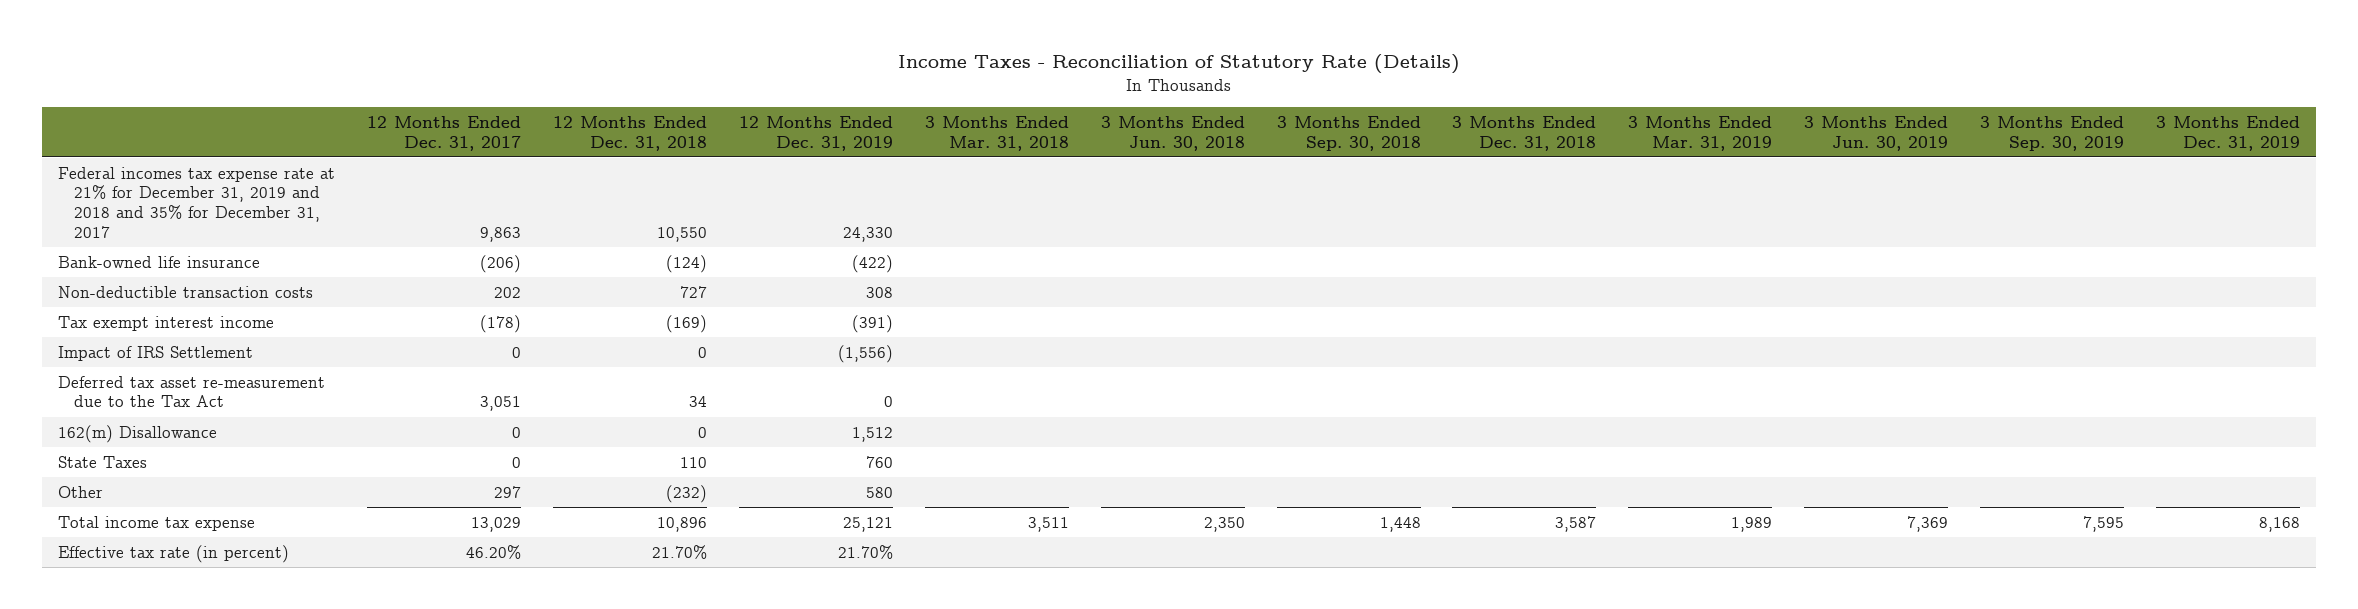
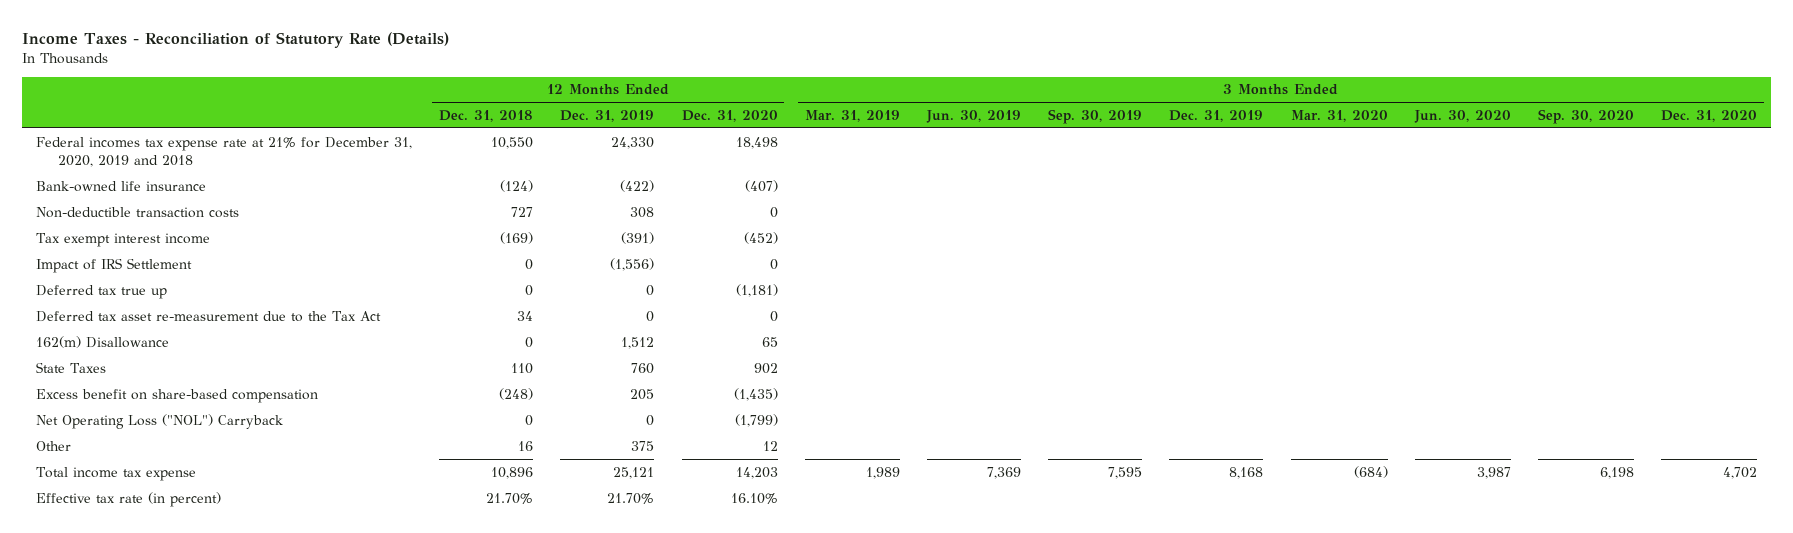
- | 12 Months Ended Dec. 31, 2017 | 12 Months Ended Dec. 31, 2018 | 12 Months Ended Dec. 31, 2019 | 3 Months Ended Mar. 31, 2018 | 3 Months Ended Jun. 30, 2018 | 3 Months Ended Sep. 30, 2018 | 3 Months Ended Dec. 31, 2018 | 3 Months Ended Mar. 31, 2019 | 3 Months Ended Jun. 30, 2019 | 3 Months Ended Sep. 30, 2019 | 3 Months Ended Dec. 31, 2019
+ | 12 Months Ended Dec. 31, 2018 | 12 Months Ended Dec. 31, 2019 | 12 Months Ended Dec. 31, 2020 | 3 Months Ended Mar. 31, 2019 | 3 Months Ended Jun. 30, 2019 | 3 Months Ended Sep. 30, 2019 | 3 Months Ended Dec. 31, 2019 | 3 Months Ended Mar. 31, 2020 | 3 Months Ended Jun. 30, 2020 | 3 Months Ended Sep. 30, 2020 | 3 Months Ended Dec. 31, 2020
- Federal incomes tax expense rate at 21% for December 31, 2019 and 2018 and 35% for December 31, 2017 | 9,863 | 10,550 | 24,330 | | | | | | | |
+ Federal incomes tax expense rate at 21% for December 31, 2020, 2019 and 2018 | 10,550 | 24,330 | 18,498 | | | | | | | |
+ Deferred tax true up | 0 | 0 | (1,181) | | | | | | | |
- Other | 297 | (232) | 580 | | | | | | | |
+ Excess benefit on share-based compensation | (248) | 205 | (1,435) | | | | | | | |
+ Net Operating Loss ("NOL") Carryback | 0 | 0 | (1,799) | | | | | | | |
+ Other | 16 | 375 | 12 | | | | | | | |

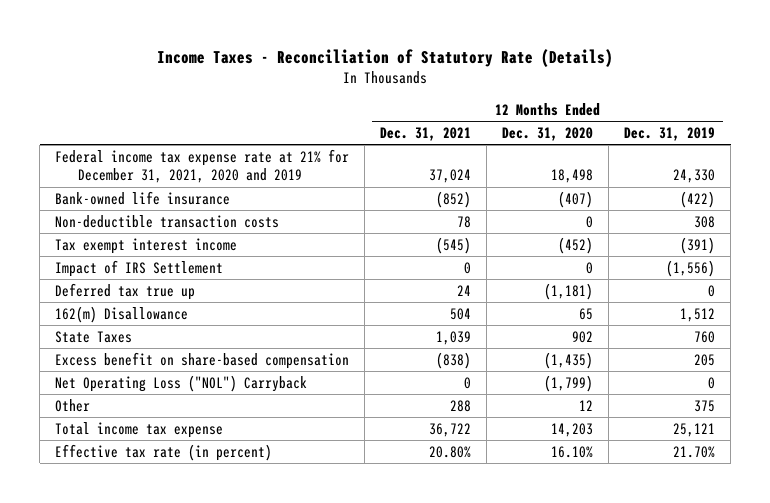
- | 12 Months Ended Dec. 31, 2018 | 12 Months Ended Dec. 31, 2019 | 12 Months Ended Dec. 31, 2020 | 3 Months Ended Mar. 31, 2019 | 3 Months Ended Jun. 30, 2019 | 3 Months Ended Sep. 30, 2019 | 3 Months Ended Dec. 31, 2019 | 3 Months Ended Mar. 31, 2020 | 3 Months Ended Jun. 30, 2020 | 3 Months Ended Sep. 30, 2020 | 3 Months Ended Dec. 31, 2020
+ | 12 Months Ended Dec. 31, 2021 | 12 Months Ended Dec. 31, 2020 | 12 Months Ended Dec. 31, 2019
- Federal incomes tax expense rate at 21% for December 31, 2020, 2019 and 2018 | 10,550 | 24,330 | 18,498 | | | | | | | |
+ Federal income tax expense rate at 21% for December 31, 2021, 2020 and 2019 | 37,024 | 18,498 | 24,330
- Deferred tax asset re-measurement due to the Tax Act | 34 | 0 | 0 | | | | | | | |

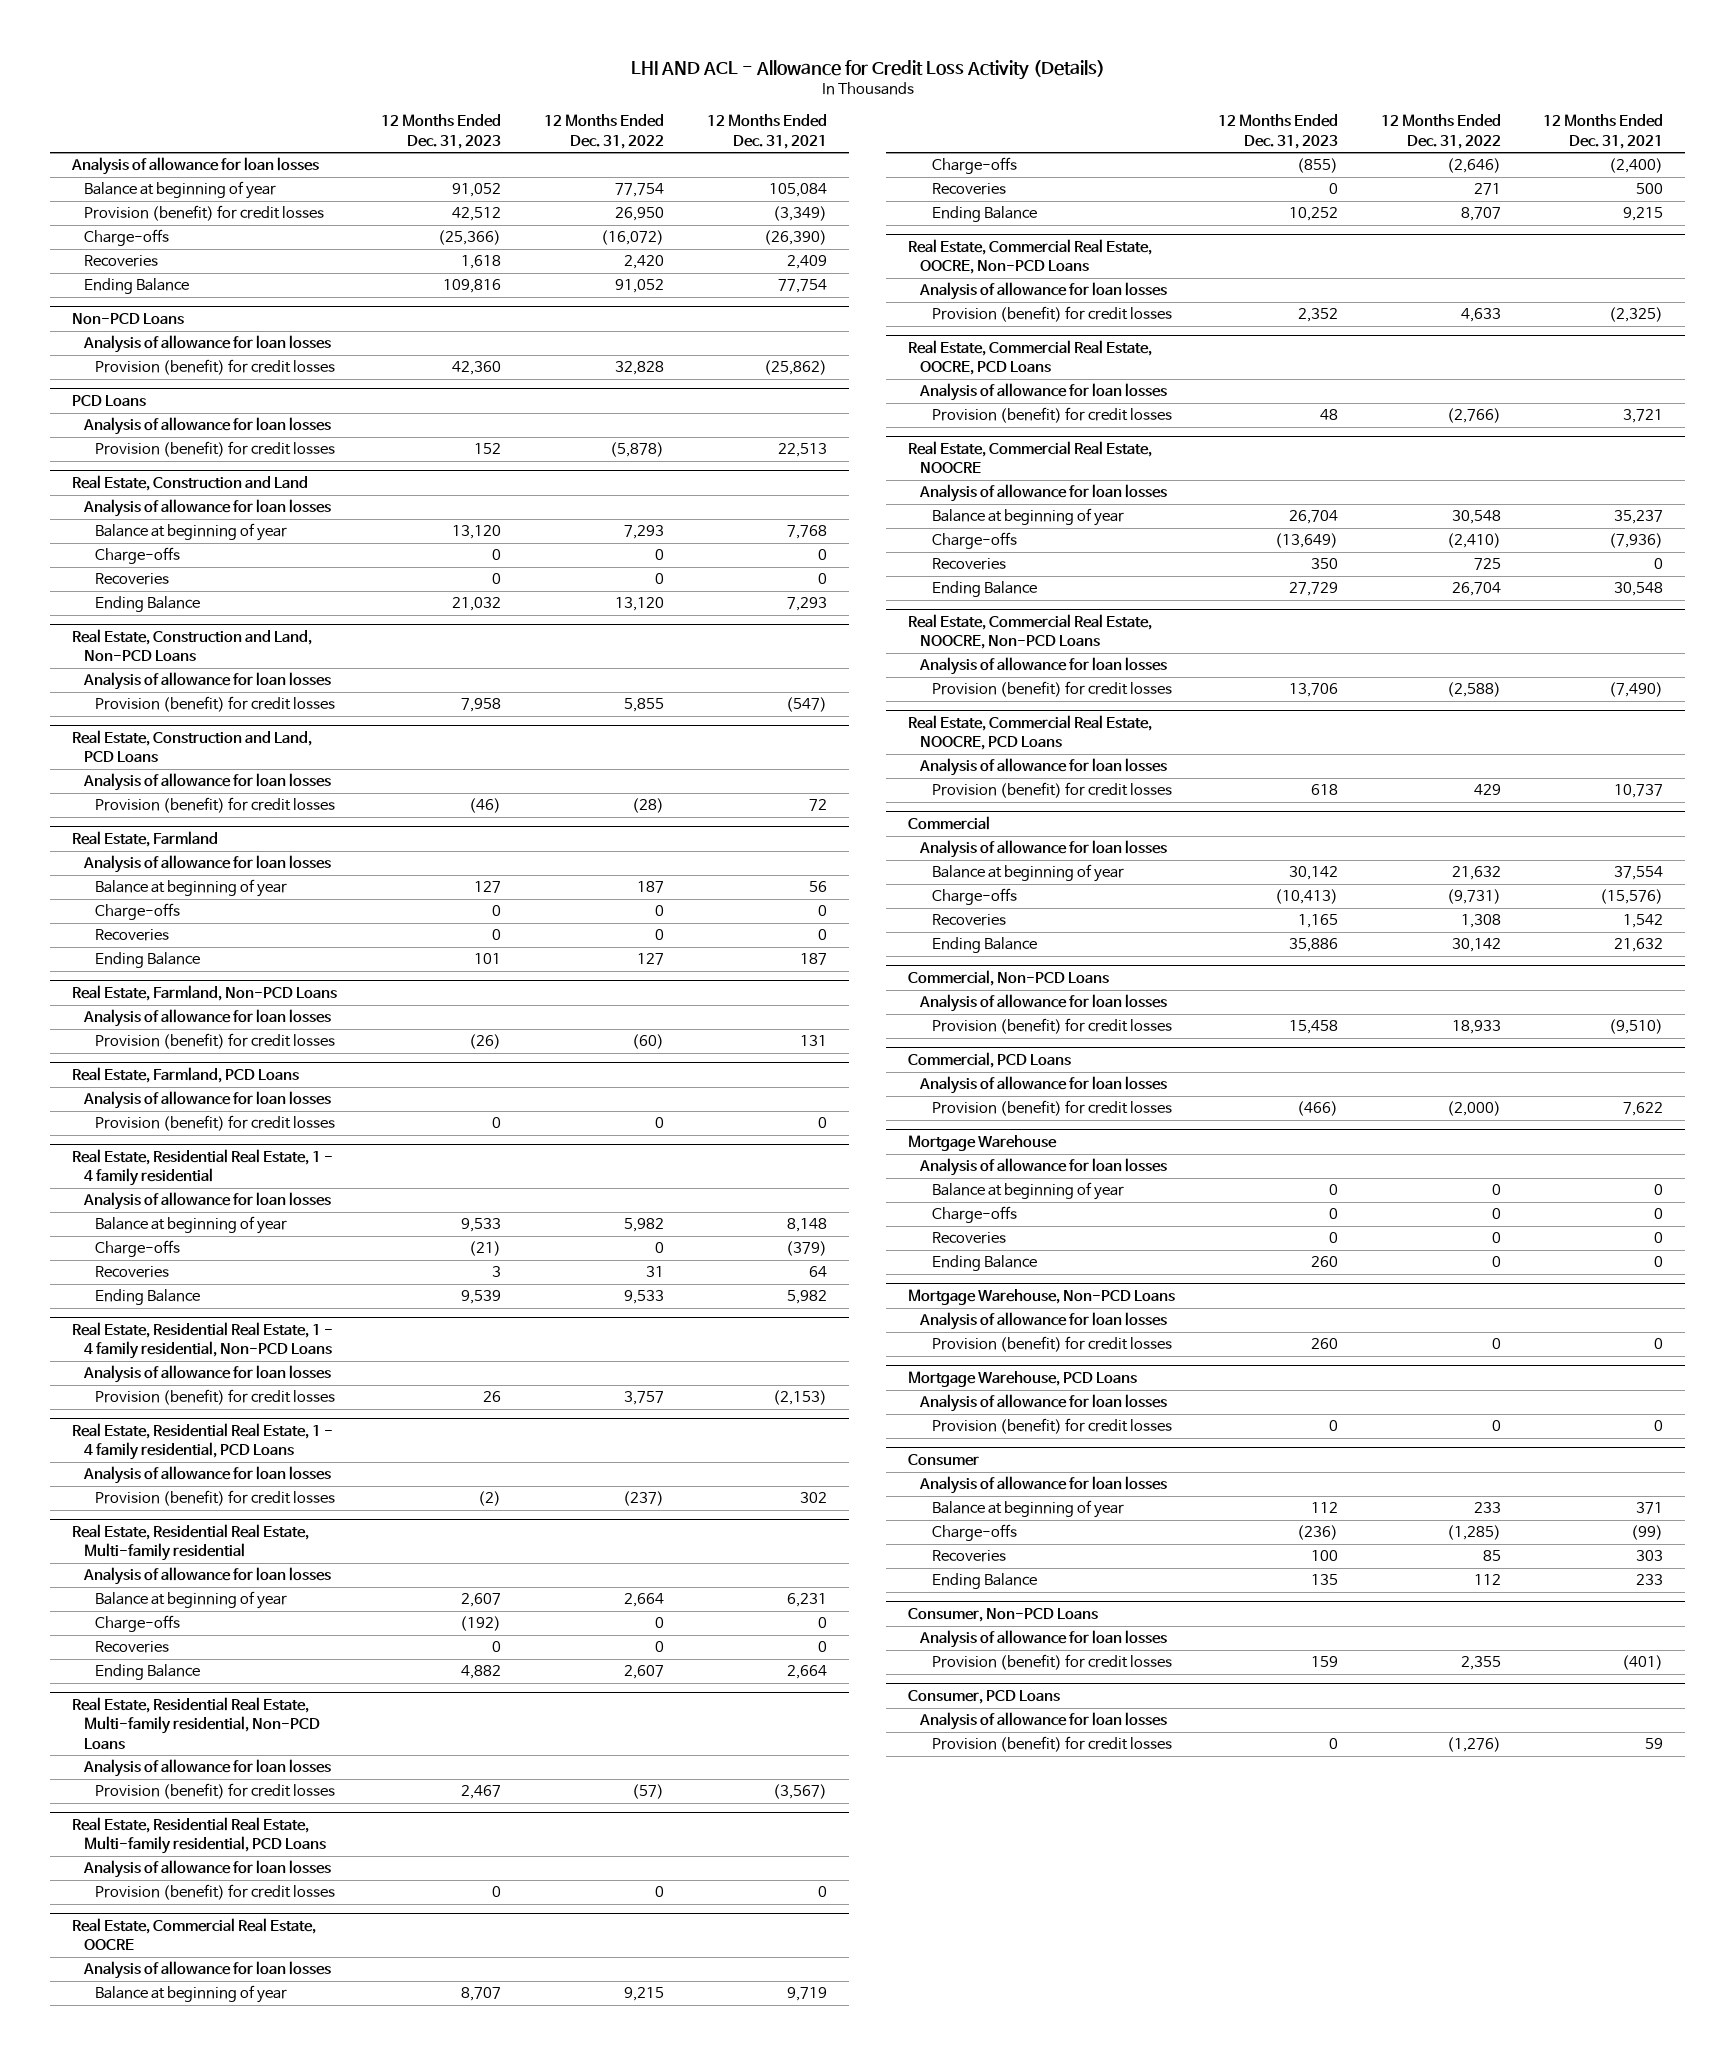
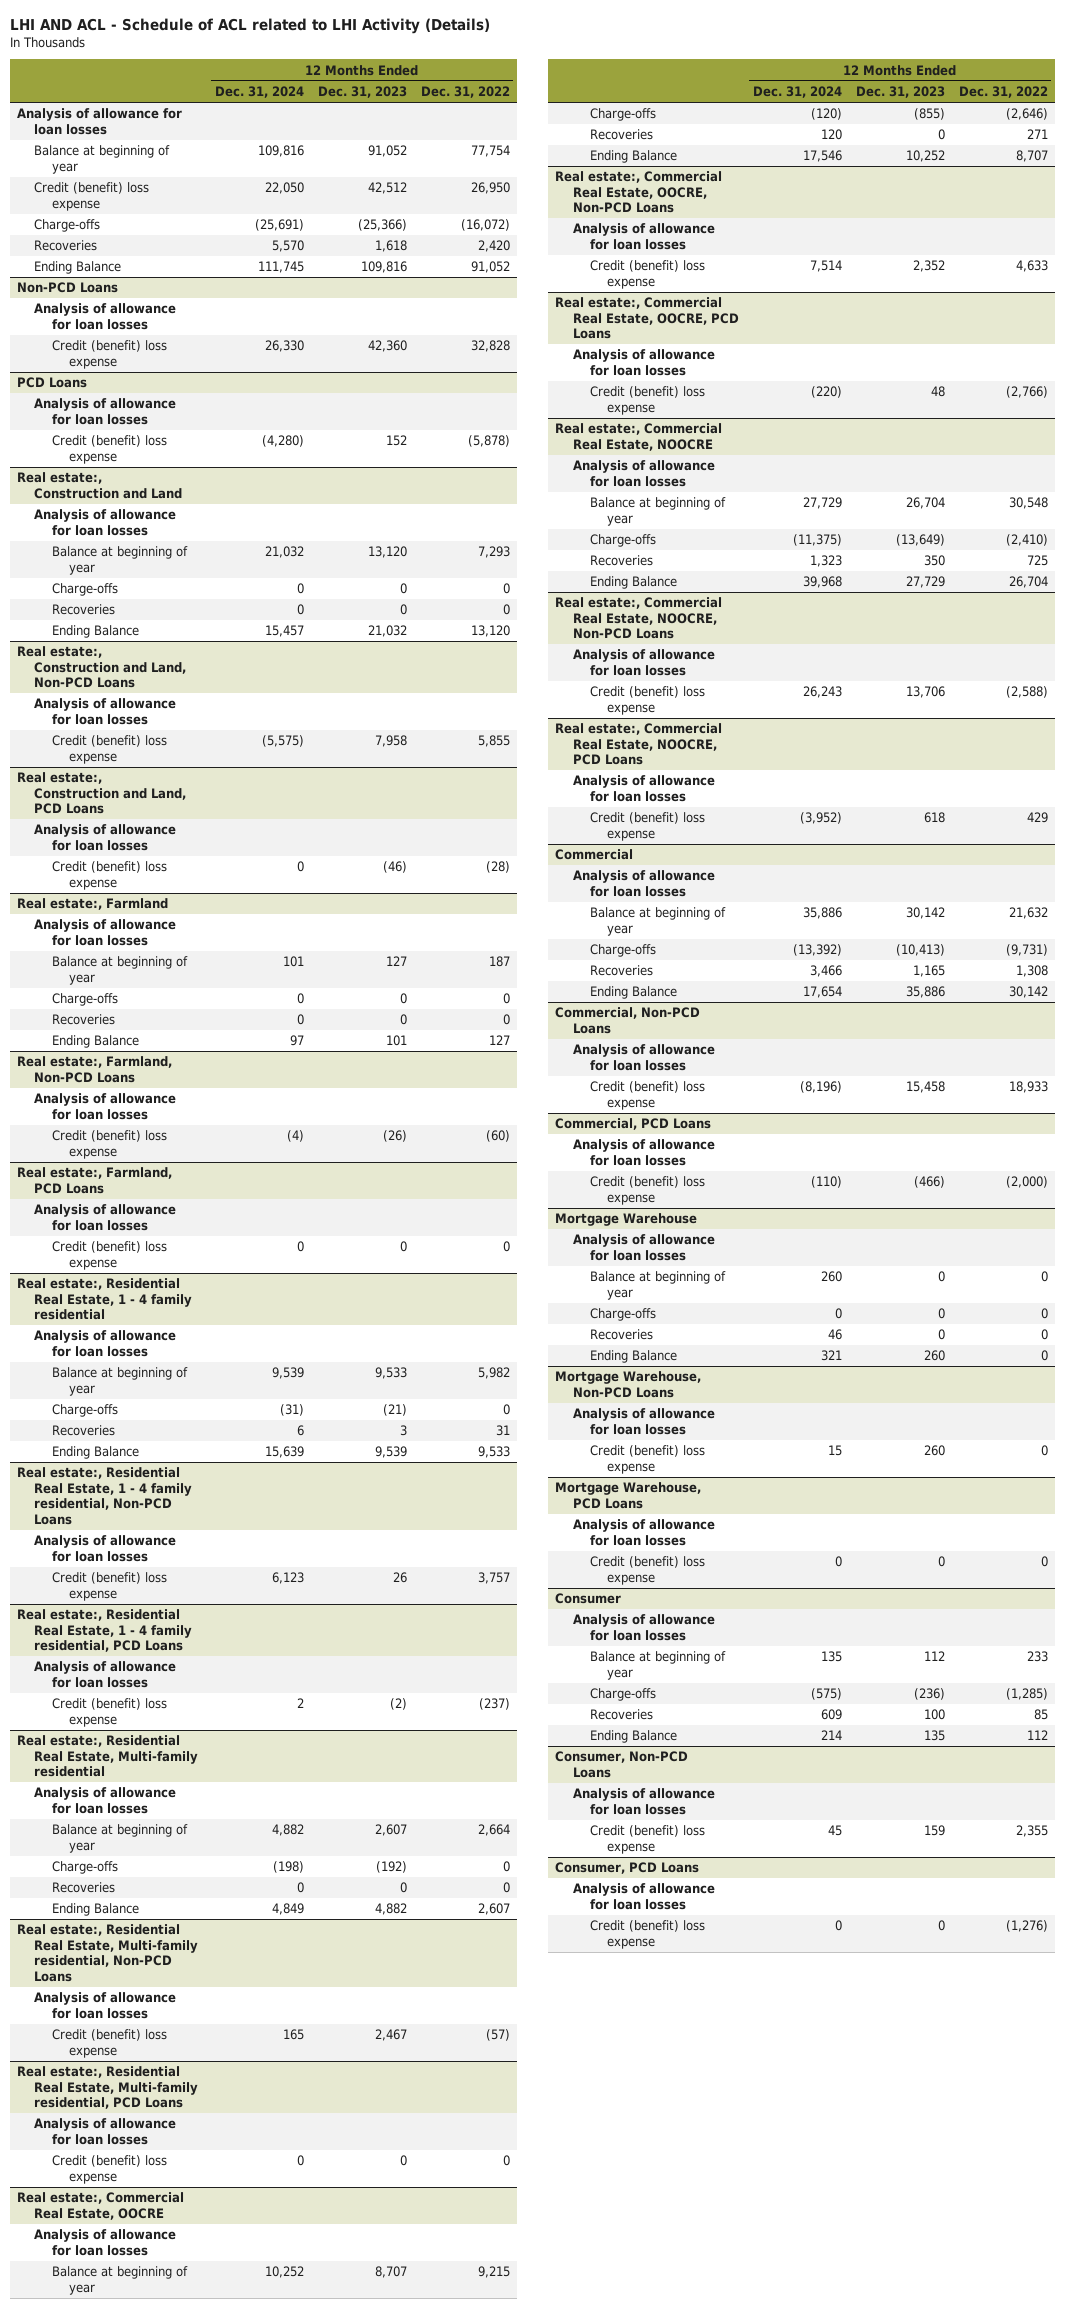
- LHI AND ACL - Allowance for Credit Loss Activity (Details)
+ LHI AND ACL - Schedule of ACL related to LHI Activity (Details)
- | 12 Months Ended Dec. 31, 2023 | 12 Months Ended Dec. 31, 2022 | 12 Months Ended Dec. 31, 2021
+ | 12 Months Ended Dec. 31, 2024 | 12 Months Ended Dec. 31, 2023 | 12 Months Ended Dec. 31, 2022
- Provision (benefit) for credit losses | 42,512 | 26,950 | (3,349)
+ Credit (benefit) loss expense | 22,050 | 42,512 | 26,950
@ Non-PCD Loans
- Provision (benefit) for credit losses | 42,360 | 32,828 | (25,862)
+ Credit (benefit) loss expense | 26,330 | 42,360 | 32,828
@ PCD Loans
- Provision (benefit) for credit losses | 152 | (5,878) | 22,513
- Real Estate, Construction and Land
@ PCD Loans
+ Credit (benefit) loss expense | (4,280) | 152 | (5,878)
+ Real estate:, Construction and Land
- Real Estate, Construction and Land, Non-PCD Loans
+ Real estate:, Construction and Land, Non-PCD Loans
- Provision (benefit) for credit losses | 7,958 | 5,855 | (547)
- Real Estate, Construction and Land, PCD Loans
+ Credit (benefit) loss expense | (5,575) | 7,958 | 5,855
+ Real estate:, Construction and Land, PCD Loans
- Provision (benefit) for credit losses | (46) | (28) | 72
- Real Estate, Farmland
+ Credit (benefit) loss expense | 0 | (46) | (28)
+ Real estate:, Farmland
- Real Estate, Farmland, Non-PCD Loans
+ Real estate:, Farmland, Non-PCD Loans
- Provision (benefit) for credit losses | (26) | (60) | 131
- Real Estate, Farmland, PCD Loans
+ Credit (benefit) loss expense | (4) | (26) | (60)
+ Real estate:, Farmland, PCD Loans
- Provision (benefit) for credit losses | 0 | 0 | 0
- Real Estate, Residential Real Estate, 1 - 4 family residential
+ Credit (benefit) loss expense | 0 | 0 | 0
+ Real estate:, Residential Real Estate, 1 - 4 family residential
- Real Estate, Residential Real Estate, 1 - 4 family residential, Non-PCD Loans
+ Real estate:, Residential Real Estate, 1 - 4 family residential, Non-PCD Loans
- Provision (benefit) for credit losses | 26 | 3,757 | (2,153)
- Real Estate, Residential Real Estate, 1 - 4 family residential, PCD Loans
+ Credit (benefit) loss expense | 6,123 | 26 | 3,757
+ Real estate:, Residential Real Estate, 1 - 4 family residential, PCD Loans
- Provision (benefit) for credit losses | (2) | (237) | 302
- Real Estate, Residential Real Estate, Multi-family residential
+ Credit (benefit) loss expense | 2 | (2) | (237)
+ Real estate:, Residential Real Estate, Multi-family residential
- Real Estate, Residential Real Estate, Multi-family residential, Non-PCD Loans
+ Real estate:, Residential Real Estate, Multi-family residential, Non-PCD Loans
- Provision (benefit) for credit losses | 2,467 | (57) | (3,567)
- Real Estate, Residential Real Estate, Multi-family residential, PCD Loans
+ Credit (benefit) loss expense | 165 | 2,467 | (57)
+ Real estate:, Residential Real Estate, Multi-family residential, PCD Loans
- Provision (benefit) for credit losses | 0 | 0 | 0
- Real Estate, Commercial Real Estate, OOCRE
+ Credit (benefit) loss expense | 0 | 0 | 0
+ Real estate:, Commercial Real Estate, OOCRE
- Real Estate, Commercial Real Estate, OOCRE, Non-PCD Loans
+ Real estate:, Commercial Real Estate, OOCRE, Non-PCD Loans
- Provision (benefit) for credit losses | 2,352 | 4,633 | (2,325)
- Real Estate, Commercial Real Estate, OOCRE, PCD Loans
+ Credit (benefit) loss expense | 7,514 | 2,352 | 4,633
+ Real estate:, Commercial Real Estate, OOCRE, PCD Loans
- Provision (benefit) for credit losses | 48 | (2,766) | 3,721
- Real Estate, Commercial Real Estate, NOOCRE
+ Credit (benefit) loss expense | (220) | 48 | (2,766)
+ Real estate:, Commercial Real Estate, NOOCRE
- Real Estate, Commercial Real Estate, NOOCRE, Non-PCD Loans
+ Real estate:, Commercial Real Estate, NOOCRE, Non-PCD Loans
- Provision (benefit) for credit losses | 13,706 | (2,588) | (7,490)
- Real Estate, Commercial Real Estate, NOOCRE, PCD Loans
+ Credit (benefit) loss expense | 26,243 | 13,706 | (2,588)
+ Real estate:, Commercial Real Estate, NOOCRE, PCD Loans
- Provision (benefit) for credit losses | 618 | 429 | 10,737
+ Credit (benefit) loss expense | (3,952) | 618 | 429
@ Commercial, Non-PCD Loans
- Provision (benefit) for credit losses | 15,458 | 18,933 | (9,510)
+ Credit (benefit) loss expense | (8,196) | 15,458 | 18,933
@ Commercial, PCD Loans
- Provision (benefit) for credit losses | (466) | (2,000) | 7,622
+ Credit (benefit) loss expense | (110) | (466) | (2,000)
@ Mortgage Warehouse, Non-PCD Loans
- Provision (benefit) for credit losses | 260 | 0 | 0
+ Credit (benefit) loss expense | 15 | 260 | 0
@ Mortgage Warehouse, PCD Loans
- Provision (benefit) for credit losses | 0 | 0 | 0
+ Credit (benefit) loss expense | 0 | 0 | 0
@ Consumer, Non-PCD Loans
- Provision (benefit) for credit losses | 159 | 2,355 | (401)
+ Credit (benefit) loss expense | 45 | 159 | 2,355
@ Consumer, PCD Loans
- Provision (benefit) for credit losses | 0 | (1,276) | 59
+ Credit (benefit) loss expense | 0 | 0 | (1,276)

